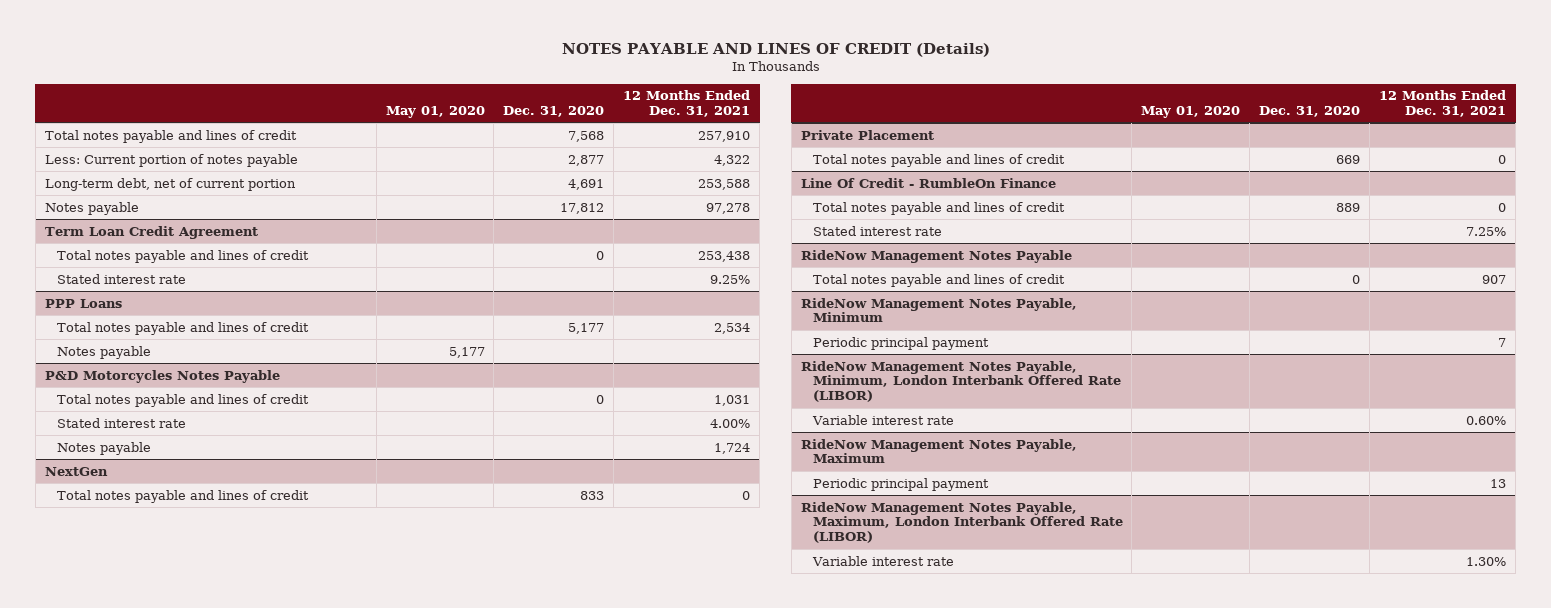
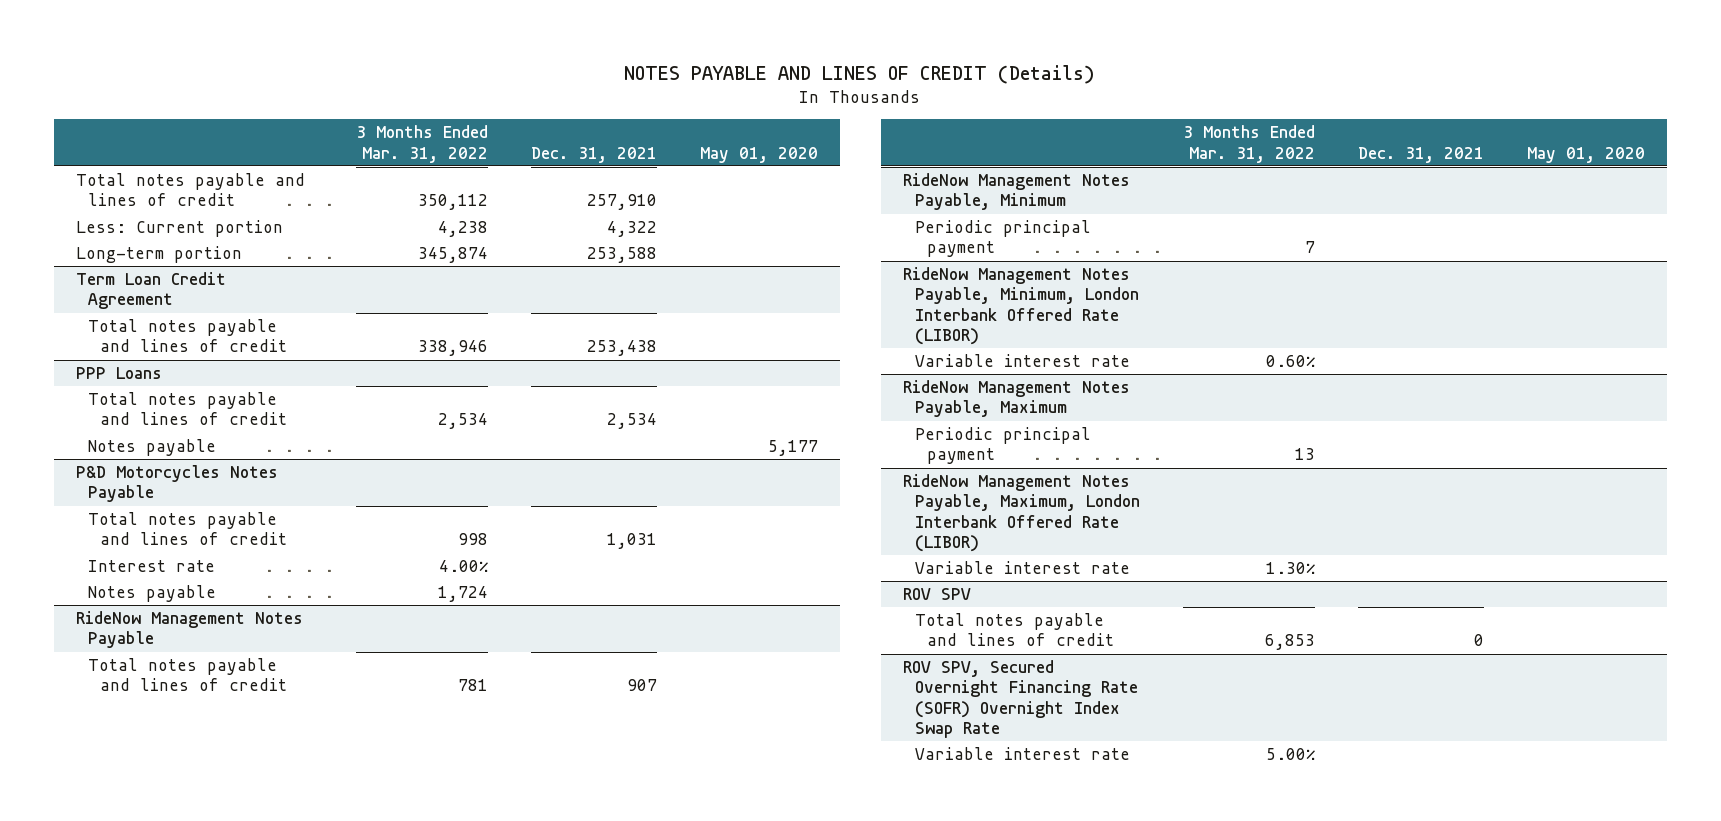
- | May 01, 2020 | Dec. 31, 2020 | 12 Months Ended Dec. 31, 2021
+ | 3 Months Ended Mar. 31, 2022 | Dec. 31, 2021 | May 01, 2020
- Less: Current portion of notes payable | | 2,877 | 4,322
- Long-term debt, net of current portion | | 4,691 | 253,588
- Notes payable | | 17,812 | 97,278
+ Less: Current portion | 4,238 | 4,322 |
+ Long-term portion | 345,874 | 253,588 |
@ Term Loan Credit Agreement
- Stated interest rate | | | 9.25%
@ P&D Motorcycles Notes Payable
- Stated interest rate | | | 4.00%
+ Interest rate | 4.00% | |
- NextGen
- Total notes payable and lines of credit | | 833 | 0
- Private Placement
- Total notes payable and lines of credit | | 669 | 0
- Line Of Credit - RumbleOn Finance
- Total notes payable and lines of credit | | 889 | 0
- Stated interest rate | | | 7.25%
+ ROV SPV
+ Total notes payable and lines of credit | 6,853 | 0 |
+ ROV SPV, Secured Overnight Financing Rate (SOFR) Overnight Index Swap Rate
+ Variable interest rate | 5.00% | |

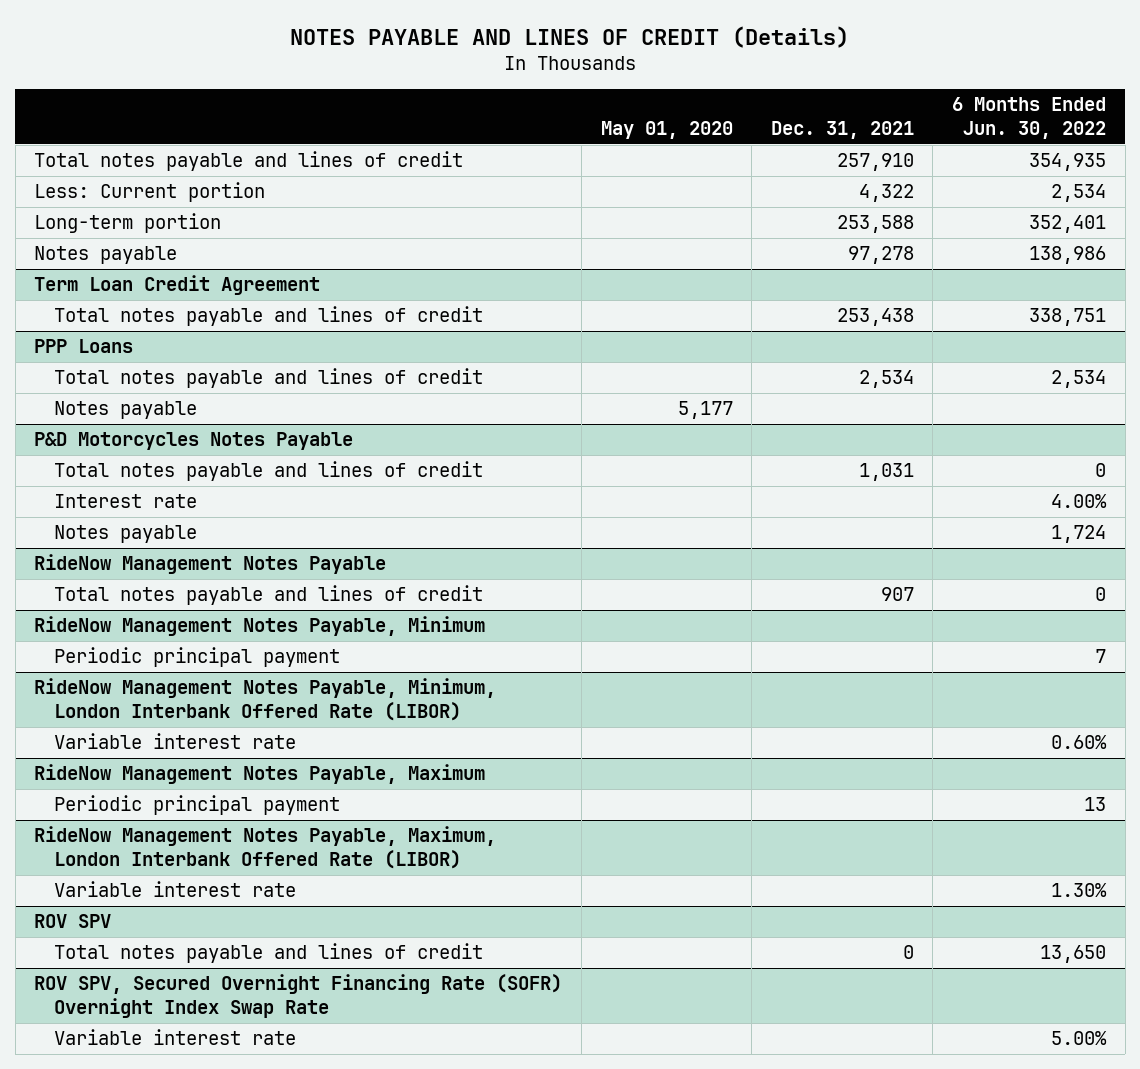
- | 3 Months Ended Mar. 31, 2022 | Dec. 31, 2021 | May 01, 2020
+ | May 01, 2020 | Dec. 31, 2021 | 6 Months Ended Jun. 30, 2022
+ Notes payable | | 97,278 | 138,986

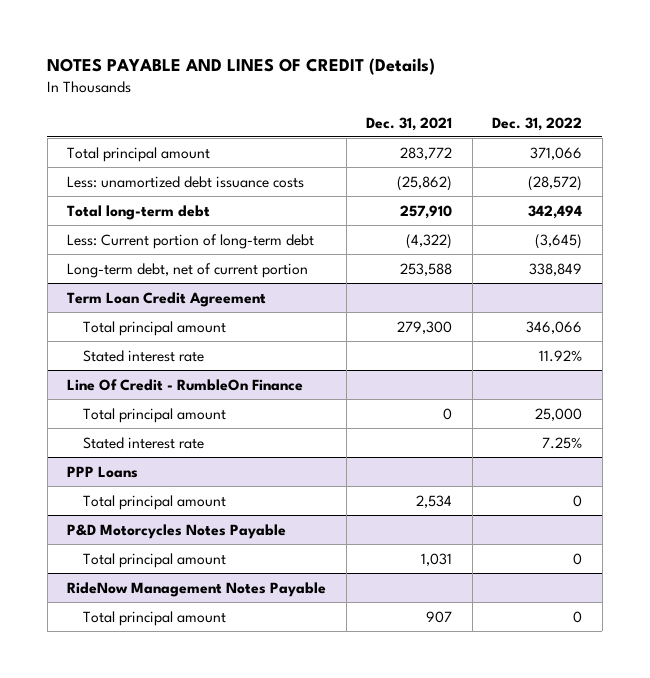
- | May 01, 2020 | Dec. 31, 2021 | 6 Months Ended Jun. 30, 2022
+ | Dec. 31, 2021 | Dec. 31, 2022
- Total notes payable and lines of credit | | 257,910 | 354,935
- Less: Current portion | | 4,322 | 2,534
- Long-term portion | | 253,588 | 352,401
- Notes payable | | 97,278 | 138,986
+ Total principal amount | 283,772 | 371,066
+ Less: unamortized debt issuance costs | (25,862) | (28,572)
+ Total long-term debt | 257,910 | 342,494
+ Less: Current portion of long-term debt | (4,322) | (3,645)
+ Long-term debt, net of current portion | 253,588 | 338,849
@ Term Loan Credit Agreement
- Total notes payable and lines of credit | | 253,438 | 338,751
+ Total principal amount | 279,300 | 346,066
+ Stated interest rate | | 11.92%
+ Line Of Credit - RumbleOn Finance
+ Total principal amount | 0 | 25,000
+ Stated interest rate | | 7.25%
@ PPP Loans
- Total notes payable and lines of credit | | 2,534 | 2,534
- Notes payable | 5,177 | |
+ Total principal amount | 2,534 | 0
@ P&D Motorcycles Notes Payable
- Total notes payable and lines of credit | | 1,031 | 0
- Interest rate | | | 4.00%
- Notes payable | | | 1,724
+ Total principal amount | 1,031 | 0
@ RideNow Management Notes Payable
- Total notes payable and lines of credit | | 907 | 0
- RideNow Management Notes Payable, Minimum
- Periodic principal payment | | | 7
- RideNow Management Notes Payable, Minimum, London Interbank Offered Rate (LIBOR)
- Variable interest rate | | | 0.60%
- RideNow Management Notes Payable, Maximum
- Periodic principal payment | | | 13
- RideNow Management Notes Payable, Maximum, London Interbank Offered Rate (LIBOR)
- Variable interest rate | | | 1.30%
- ROV SPV
- Total notes payable and lines of credit | | 0 | 13,650
- ROV SPV, Secured Overnight Financing Rate (SOFR) Overnight Index Swap Rate
- Variable interest rate | | | 5.00%
@ RideNow Management Notes Payable
+ Total principal amount | 907 | 0

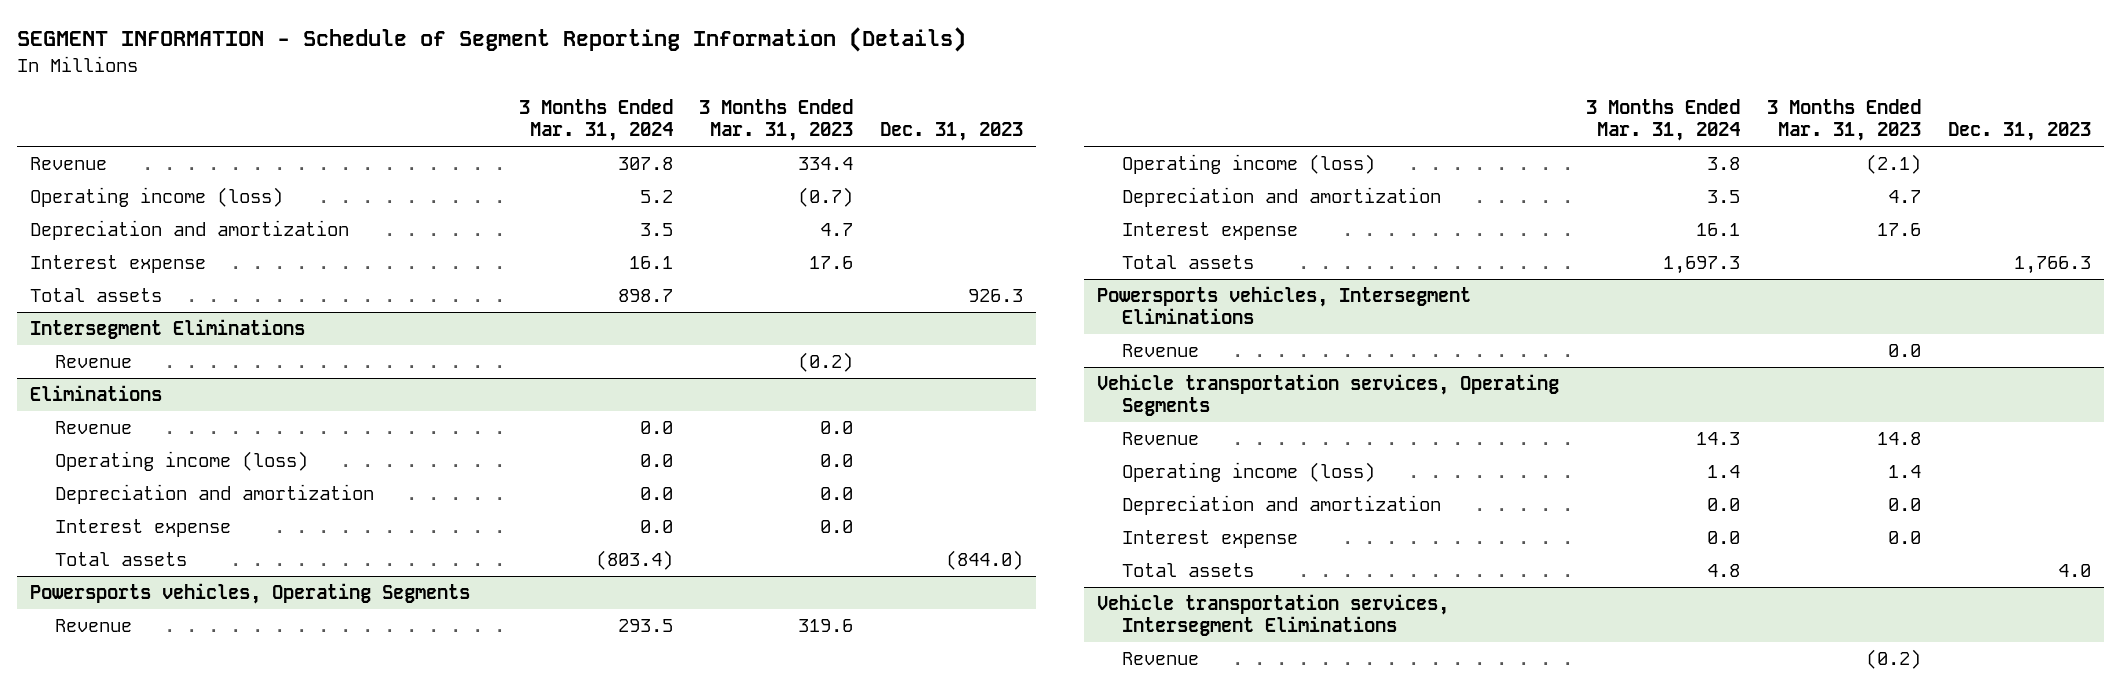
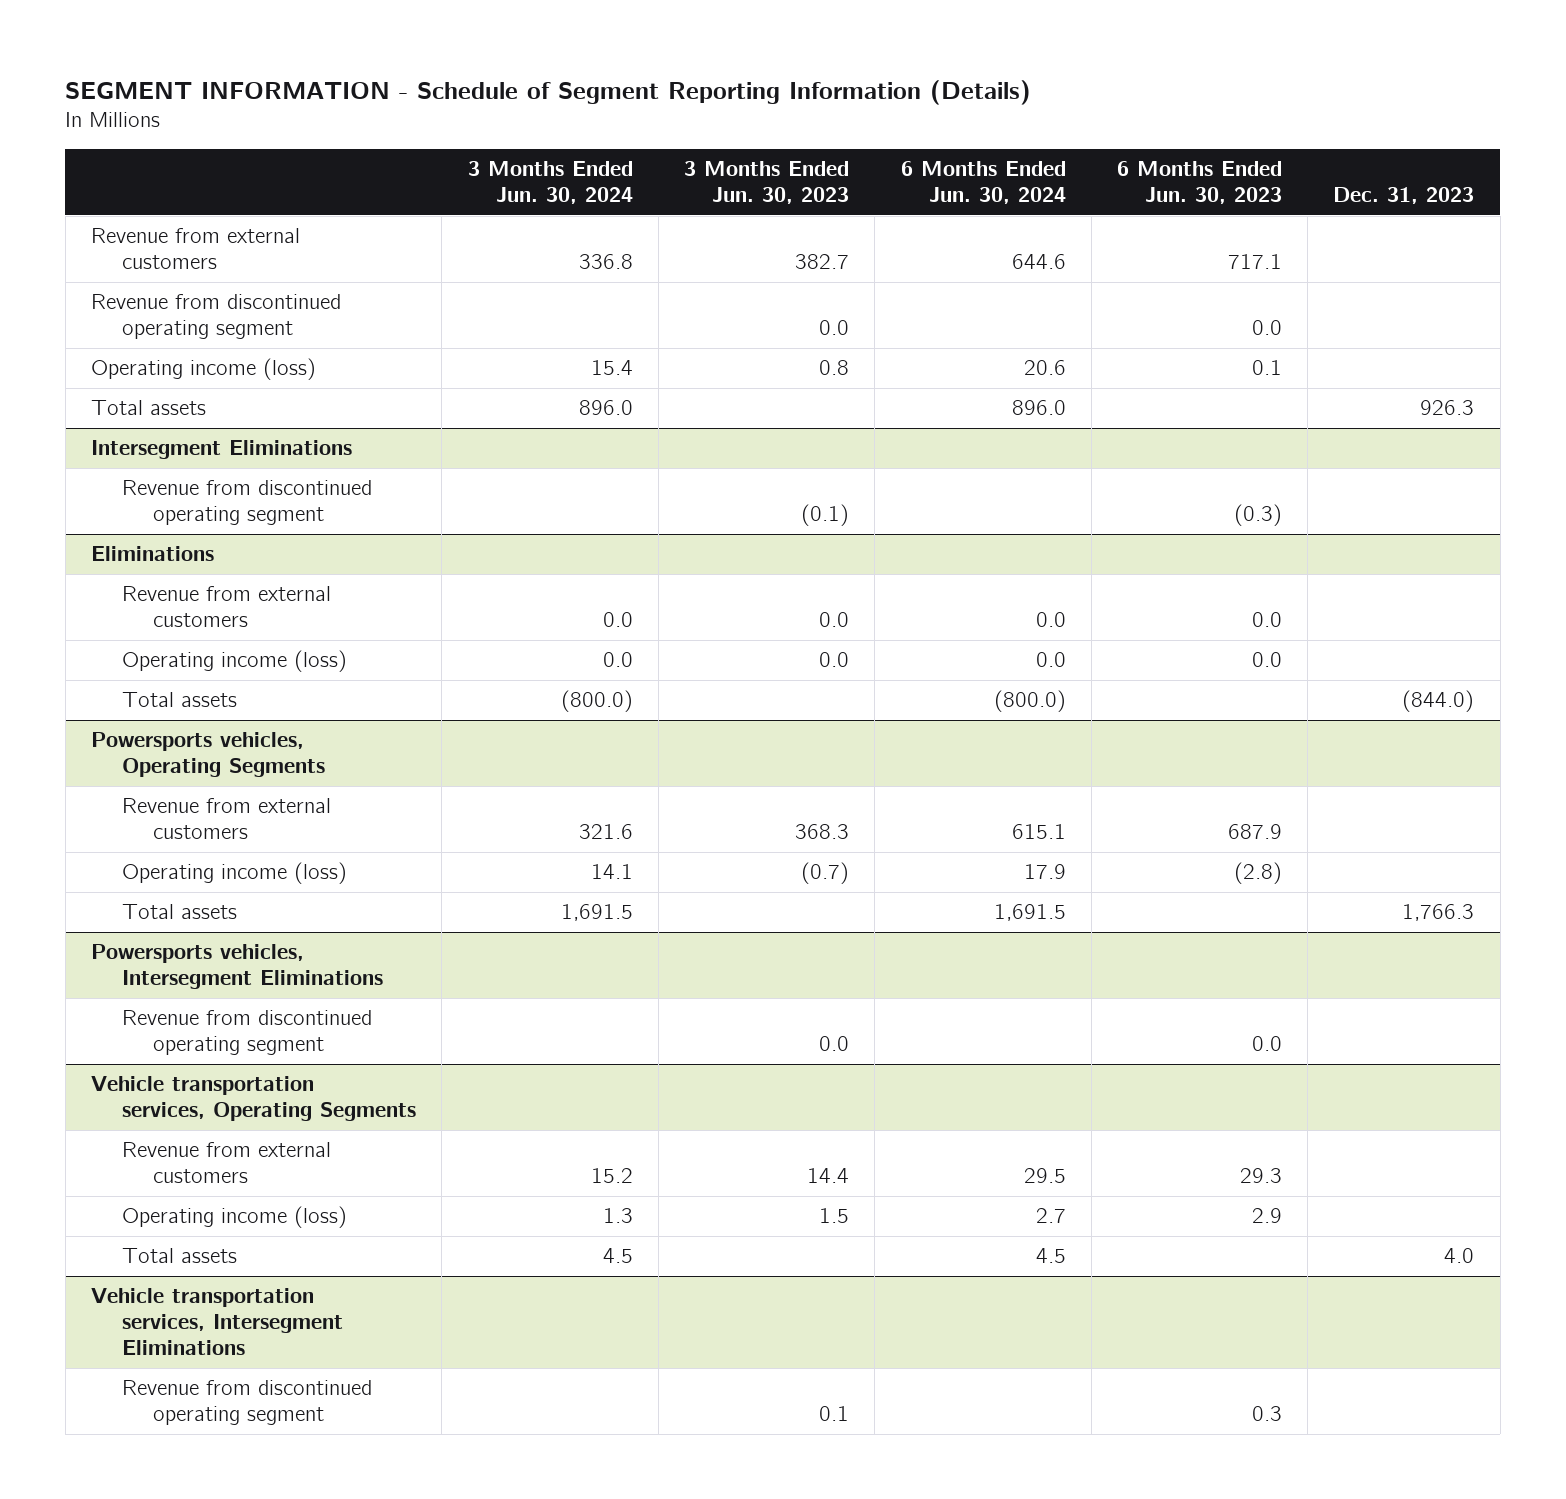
- | 3 Months Ended Mar. 31, 2024 | 3 Months Ended Mar. 31, 2023 | Dec. 31, 2023
+ | 3 Months Ended Jun. 30, 2024 | 3 Months Ended Jun. 30, 2023 | 6 Months Ended Jun. 30, 2024 | 6 Months Ended Jun. 30, 2023 | Dec. 31, 2023
- Revenue | 307.8 | 334.4 |
+ Revenue from external customers | 336.8 | 382.7 | 644.6 | 717.1 |
+ Revenue from discontinued operating segment | | 0.0 | | 0.0 |
- Depreciation and amortization | 3.5 | 4.7 |
- Interest expense | 16.1 | 17.6 |
@ Intersegment Eliminations
- Revenue | | (0.2) |
+ Revenue from discontinued operating segment | | (0.1) | | (0.3) |
@ Eliminations
- Revenue | 0.0 | 0.0 |
+ Revenue from external customers | 0.0 | 0.0 | 0.0 | 0.0 |
- Depreciation and amortization | 0.0 | 0.0 |
- Interest expense | 0.0 | 0.0 |
@ Powersports vehicles, Operating Segments
- Revenue | 293.5 | 319.6 |
+ Revenue from external customers | 321.6 | 368.3 | 615.1 | 687.9 |
- Depreciation and amortization | 3.5 | 4.7 |
- Interest expense | 16.1 | 17.6 |
@ Powersports vehicles, Intersegment Eliminations
- Revenue | | 0.0 |
+ Revenue from discontinued operating segment | | 0.0 | | 0.0 |
@ Vehicle transportation services, Operating Segments
- Revenue | 14.3 | 14.8 |
+ Revenue from external customers | 15.2 | 14.4 | 29.5 | 29.3 |
- Depreciation and amortization | 0.0 | 0.0 |
- Interest expense | 0.0 | 0.0 |
@ Vehicle transportation services, Intersegment Eliminations
- Revenue | | (0.2) |
+ Revenue from discontinued operating segment | | 0.1 | | 0.3 |

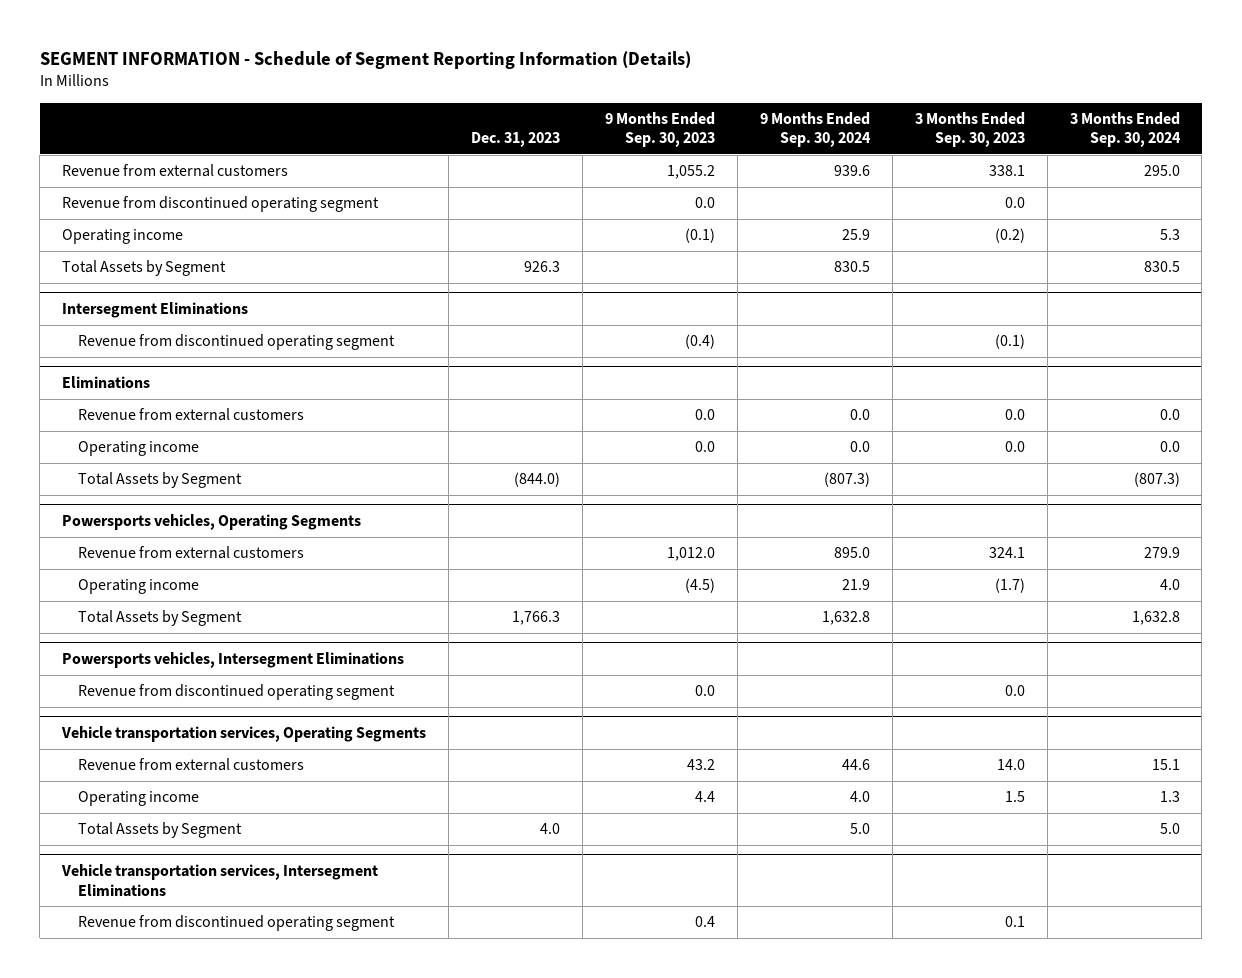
- | 3 Months Ended Jun. 30, 2024 | 3 Months Ended Jun. 30, 2023 | 6 Months Ended Jun. 30, 2024 | 6 Months Ended Jun. 30, 2023 | Dec. 31, 2023
+ | Dec. 31, 2023 | 9 Months Ended Sep. 30, 2023 | 9 Months Ended Sep. 30, 2024 | 3 Months Ended Sep. 30, 2023 | 3 Months Ended Sep. 30, 2024
- Operating income (loss) | 15.4 | 0.8 | 20.6 | 0.1 |
- Total assets | 896.0 | | 896.0 | | 926.3
+ Operating income | | (0.1) | 25.9 | (0.2) | 5.3
+ Total Assets by Segment | 926.3 | | 830.5 | | 830.5
@ Eliminations
- Operating income (loss) | 0.0 | 0.0 | 0.0 | 0.0 |
- Total assets | (800.0) | | (800.0) | | (844.0)
+ Operating income | | 0.0 | 0.0 | 0.0 | 0.0
+ Total Assets by Segment | (844.0) | | (807.3) | | (807.3)
@ Powersports vehicles, Operating Segments
- Operating income (loss) | 14.1 | (0.7) | 17.9 | (2.8) |
- Total assets | 1,691.5 | | 1,691.5 | | 1,766.3
+ Operating income | | (4.5) | 21.9 | (1.7) | 4.0
+ Total Assets by Segment | 1,766.3 | | 1,632.8 | | 1,632.8
@ Vehicle transportation services, Operating Segments
- Operating income (loss) | 1.3 | 1.5 | 2.7 | 2.9 |
- Total assets | 4.5 | | 4.5 | | 4.0
+ Operating income | | 4.4 | 4.0 | 1.5 | 1.3
+ Total Assets by Segment | 4.0 | | 5.0 | | 5.0

